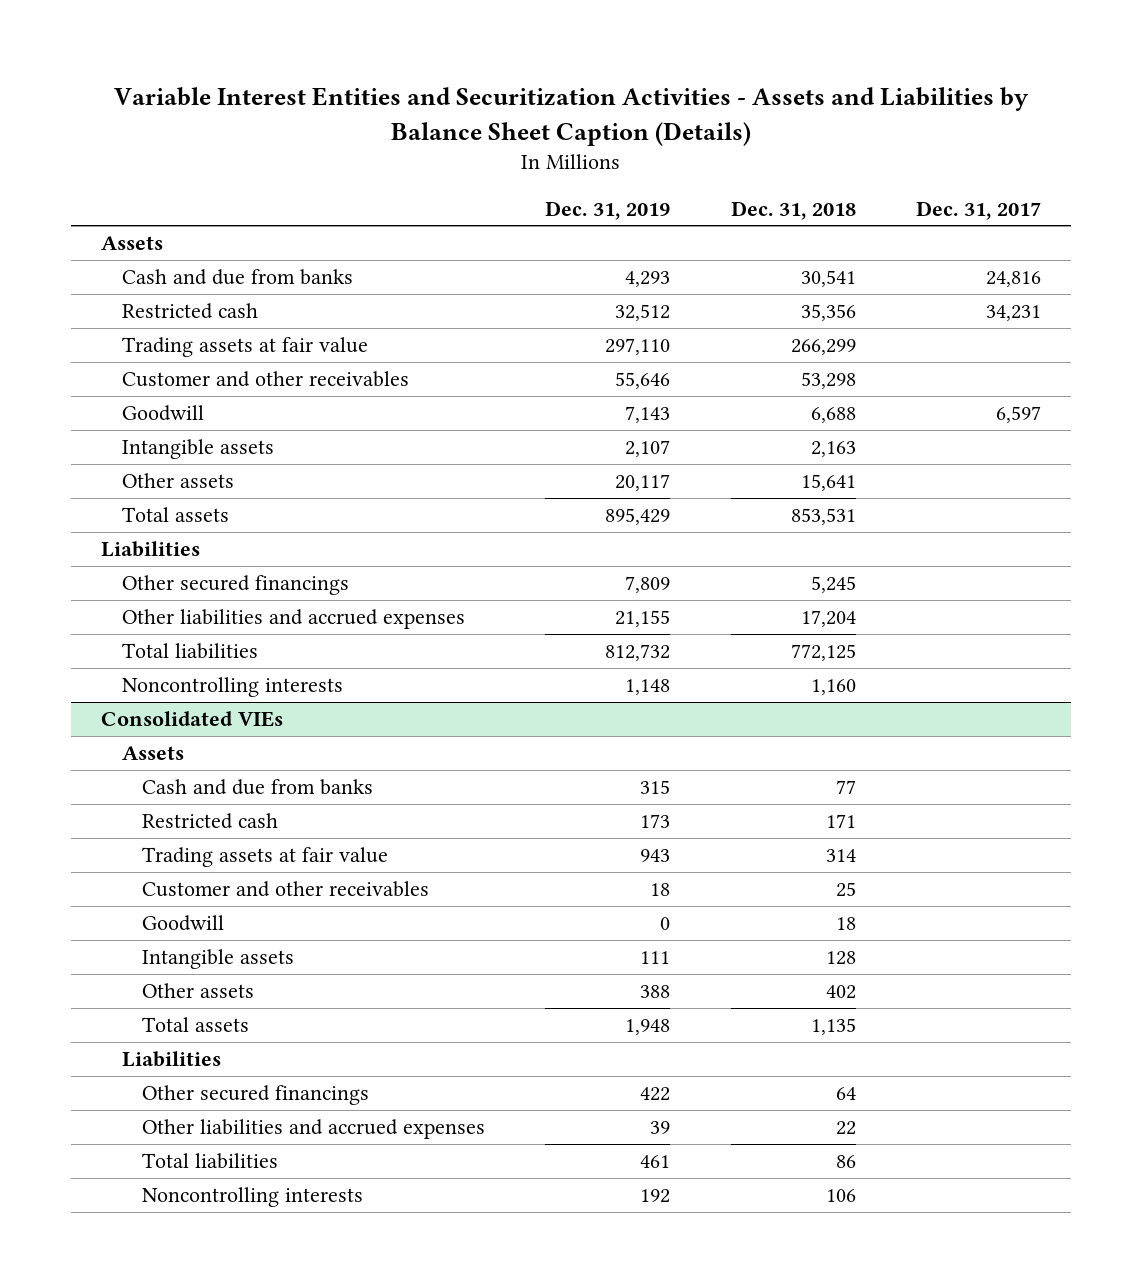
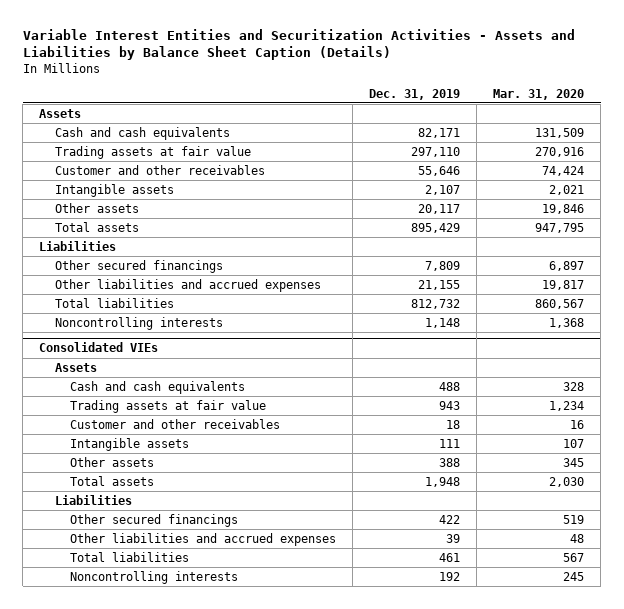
- | Dec. 31, 2019 | Dec. 31, 2018 | Dec. 31, 2017
+ | Dec. 31, 2019 | Mar. 31, 2020
- Cash and due from banks | 4,293 | 30,541 | 24,816
- Restricted cash | 32,512 | 35,356 | 34,231
+ Cash and cash equivalents | 82,171 | 131,509
- Goodwill | 7,143 | 6,688 | 6,597
@ Consolidated VIEs
- Cash and due from banks | 315 | 77 |
- Restricted cash | 173 | 171 |
+ Cash and cash equivalents | 488 | 328
- Goodwill | 0 | 18 |

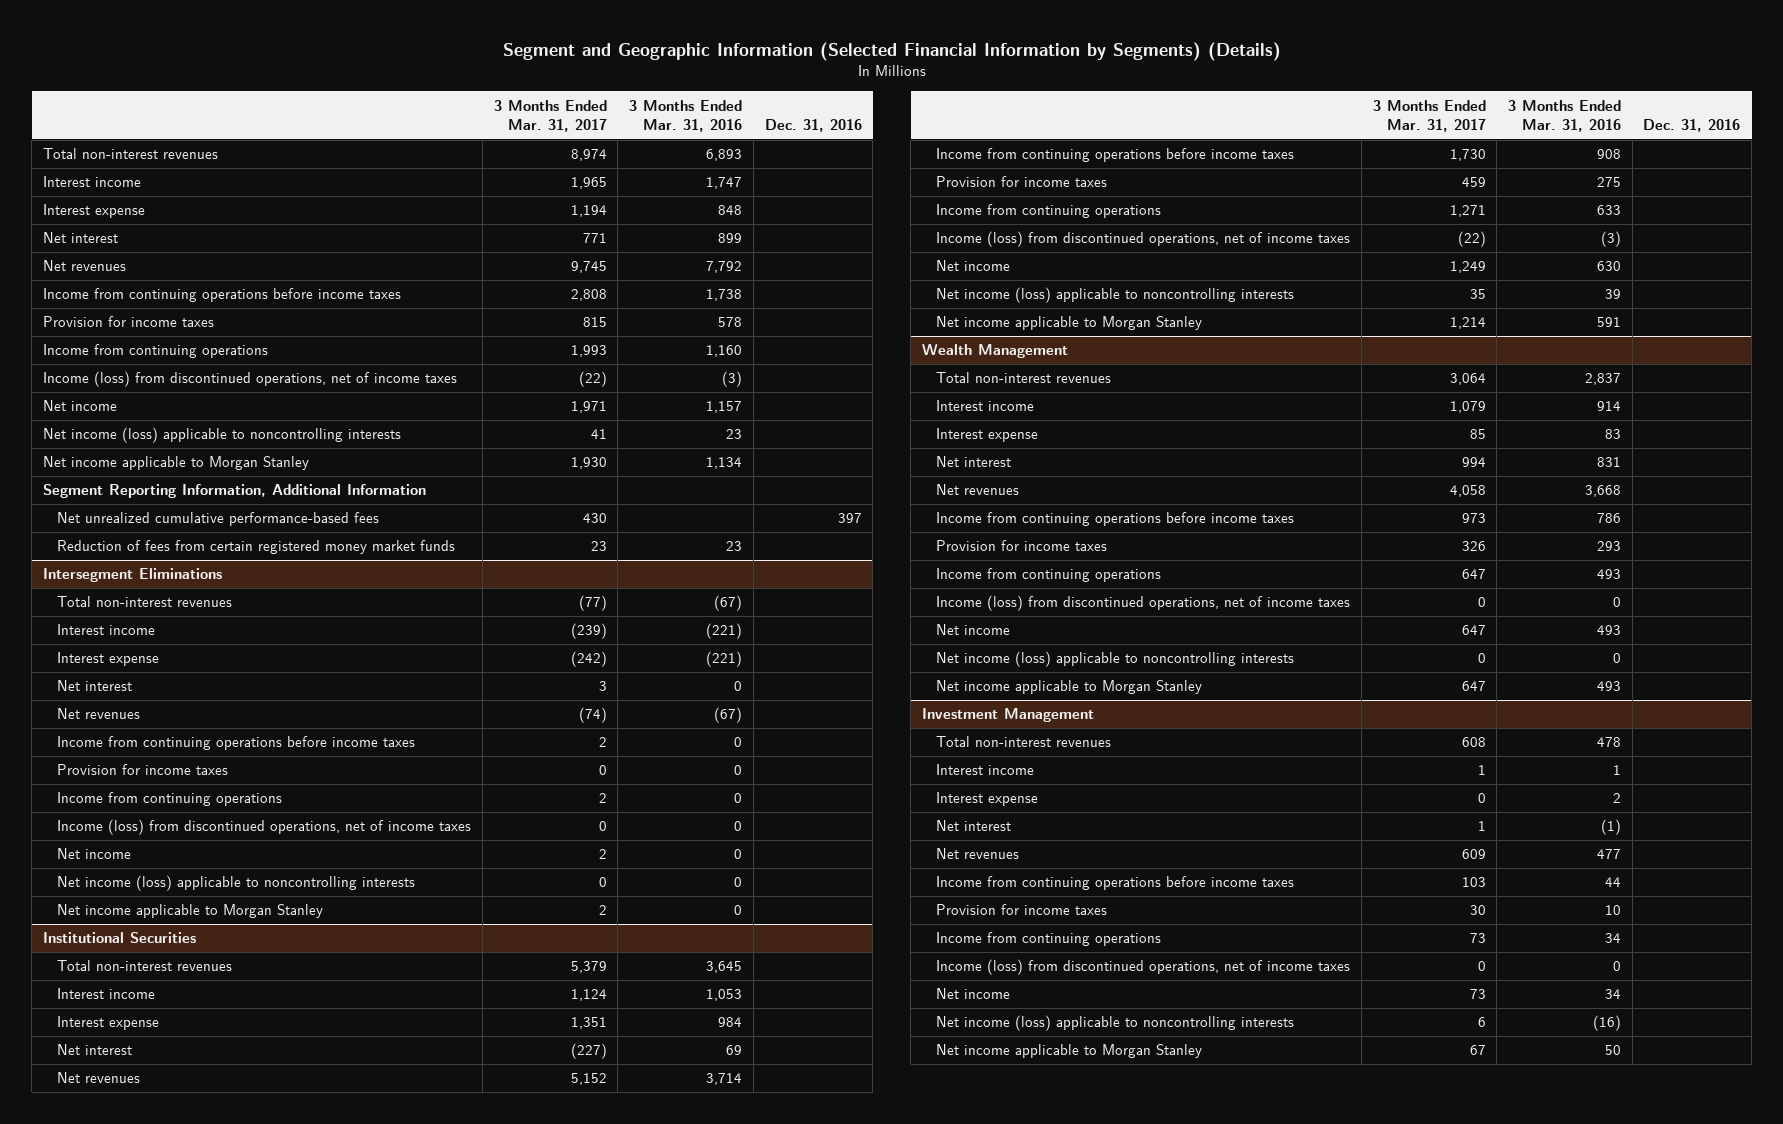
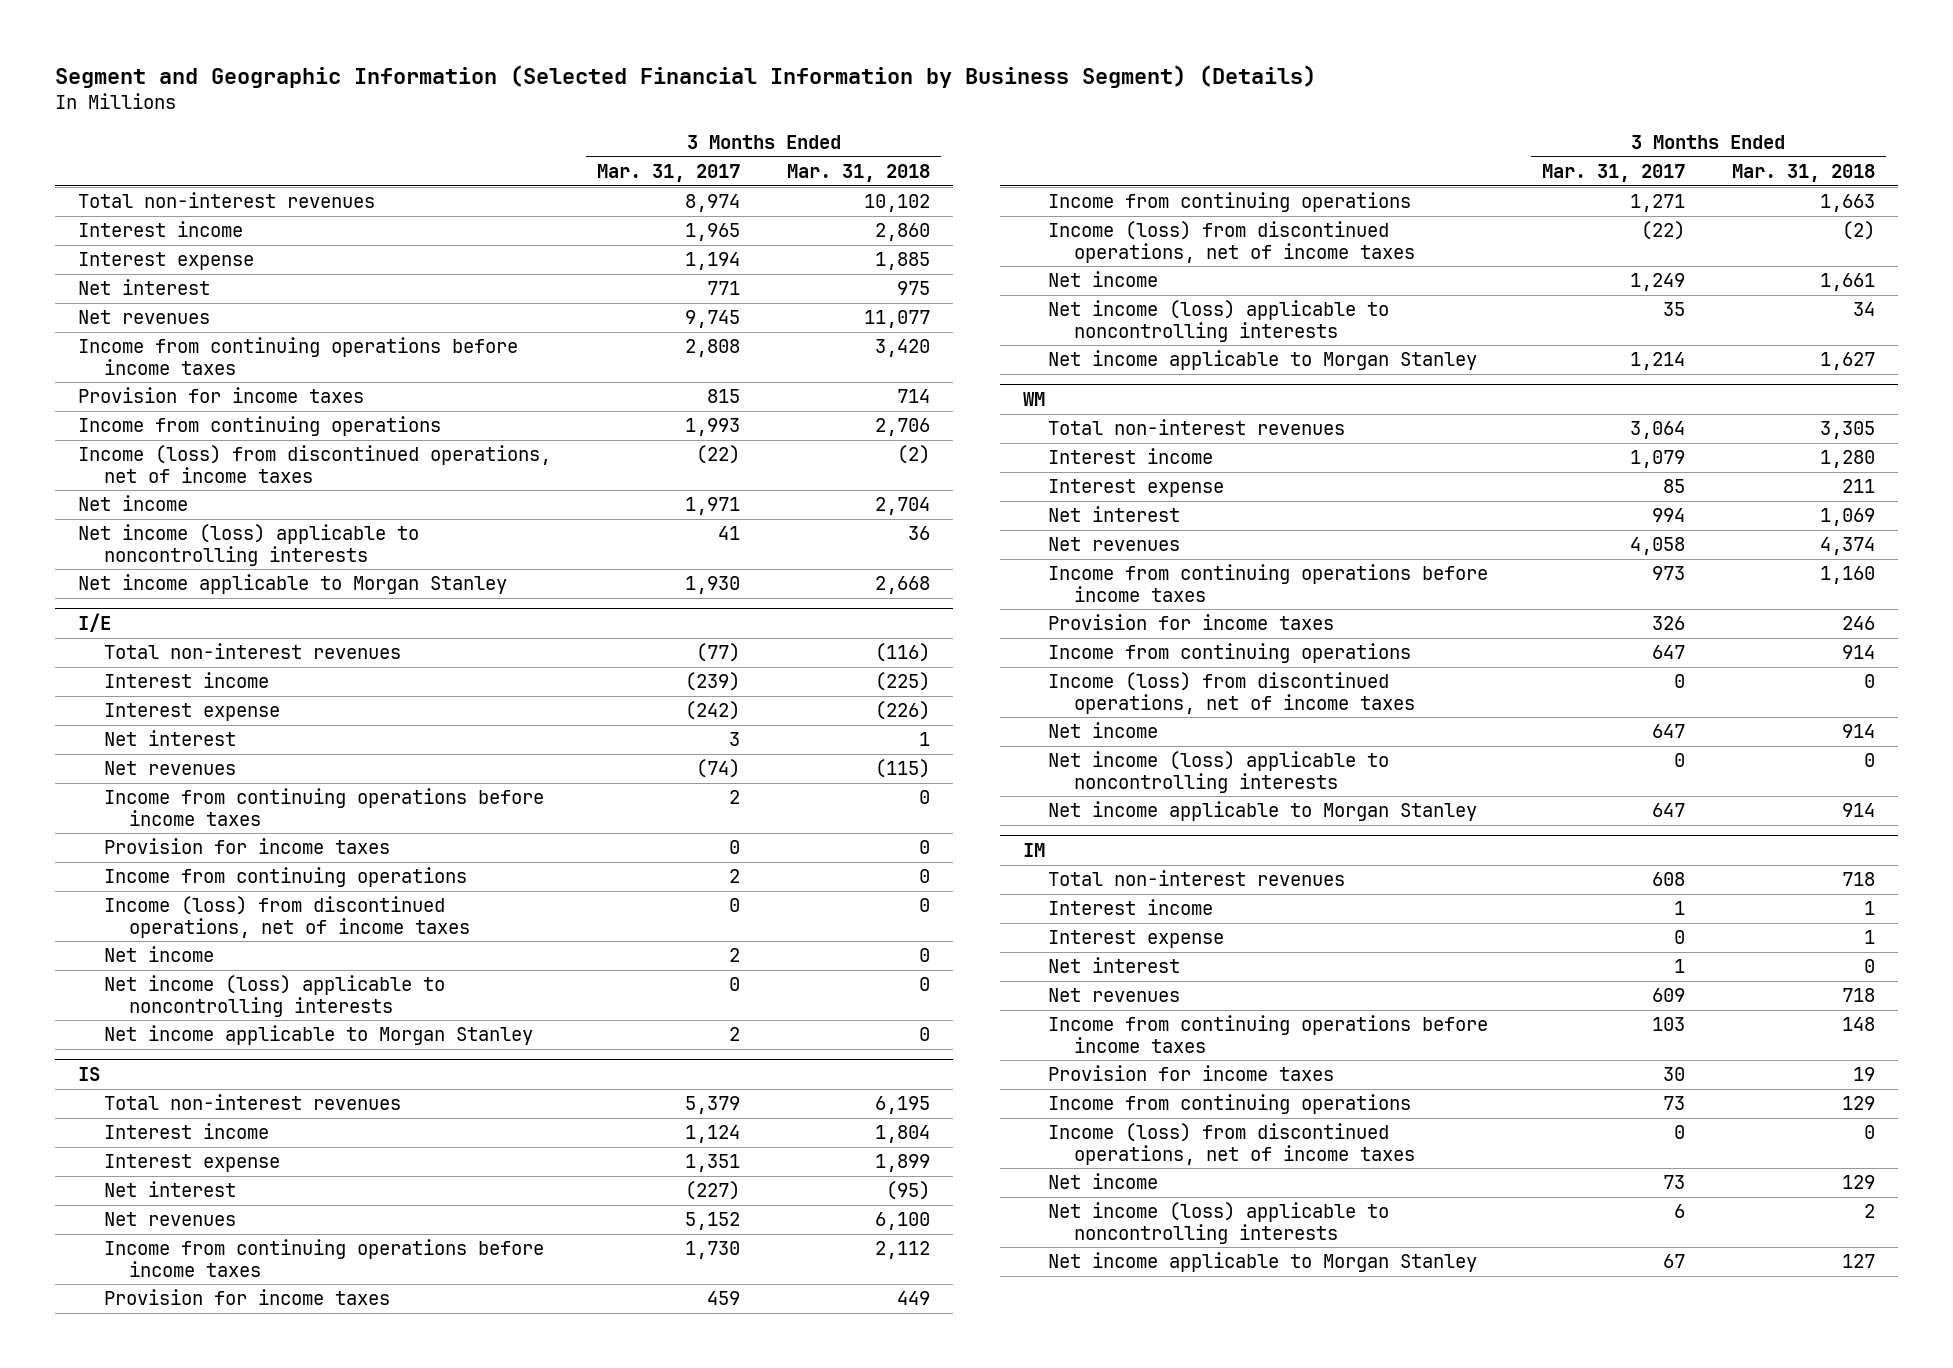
- Segment and Geographic Information (Selected Financial Information by Segments) (Details)
+ Segment and Geographic Information (Selected Financial Information by Business Segment) (Details)
- | 3 Months Ended Mar. 31, 2017 | 3 Months Ended Mar. 31, 2016 | Dec. 31, 2016
+ | 3 Months Ended Mar. 31, 2017 | 3 Months Ended Mar. 31, 2018
- Segment Reporting Information, Additional Information
- Net unrealized cumulative performance-based fees | 430 | | 397
- Reduction of fees from certain registered money market funds | 23 | 23 |
- Intersegment Eliminations
+ I/E
- Institutional Securities
+ IS
- Wealth Management
+ WM
- Investment Management
+ IM

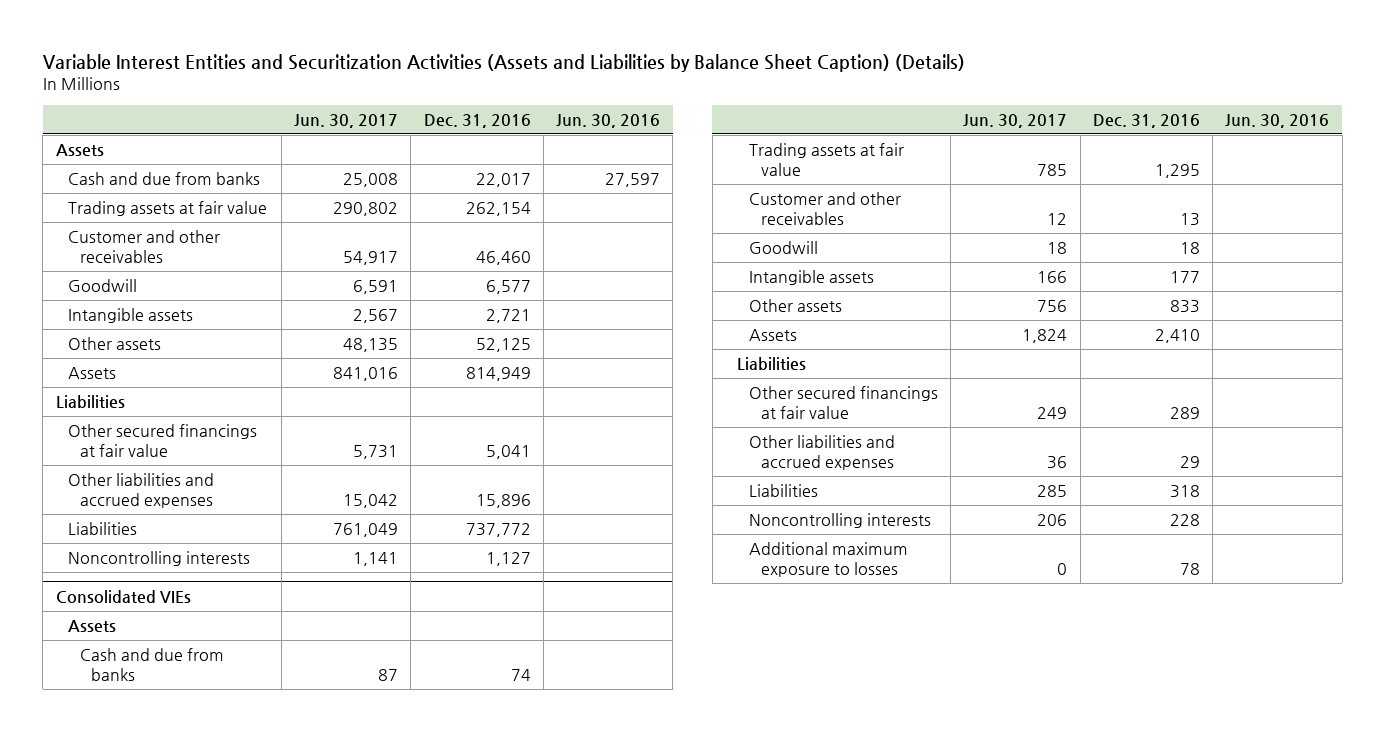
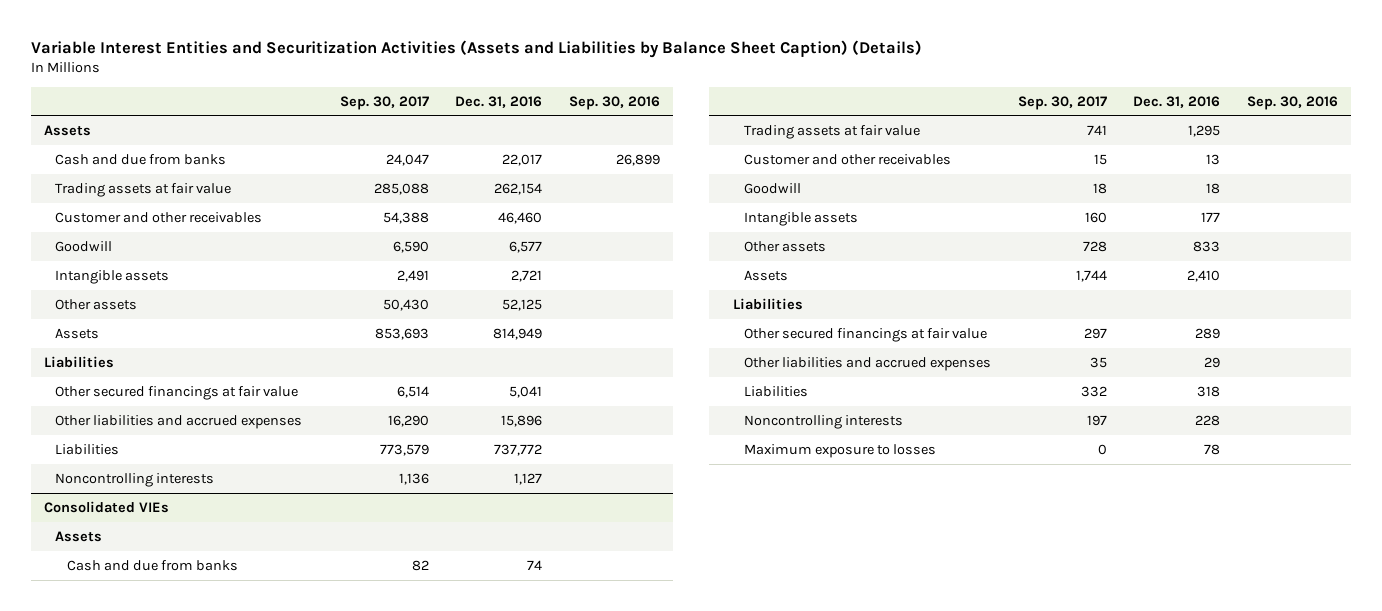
- | Jun. 30, 2017 | Dec. 31, 2016 | Jun. 30, 2016
+ | Sep. 30, 2017 | Dec. 31, 2016 | Sep. 30, 2016
@ Consolidated VIEs
- Additional maximum exposure to losses | 0 | 78 |
+ Maximum exposure to losses | 0 | 78 |

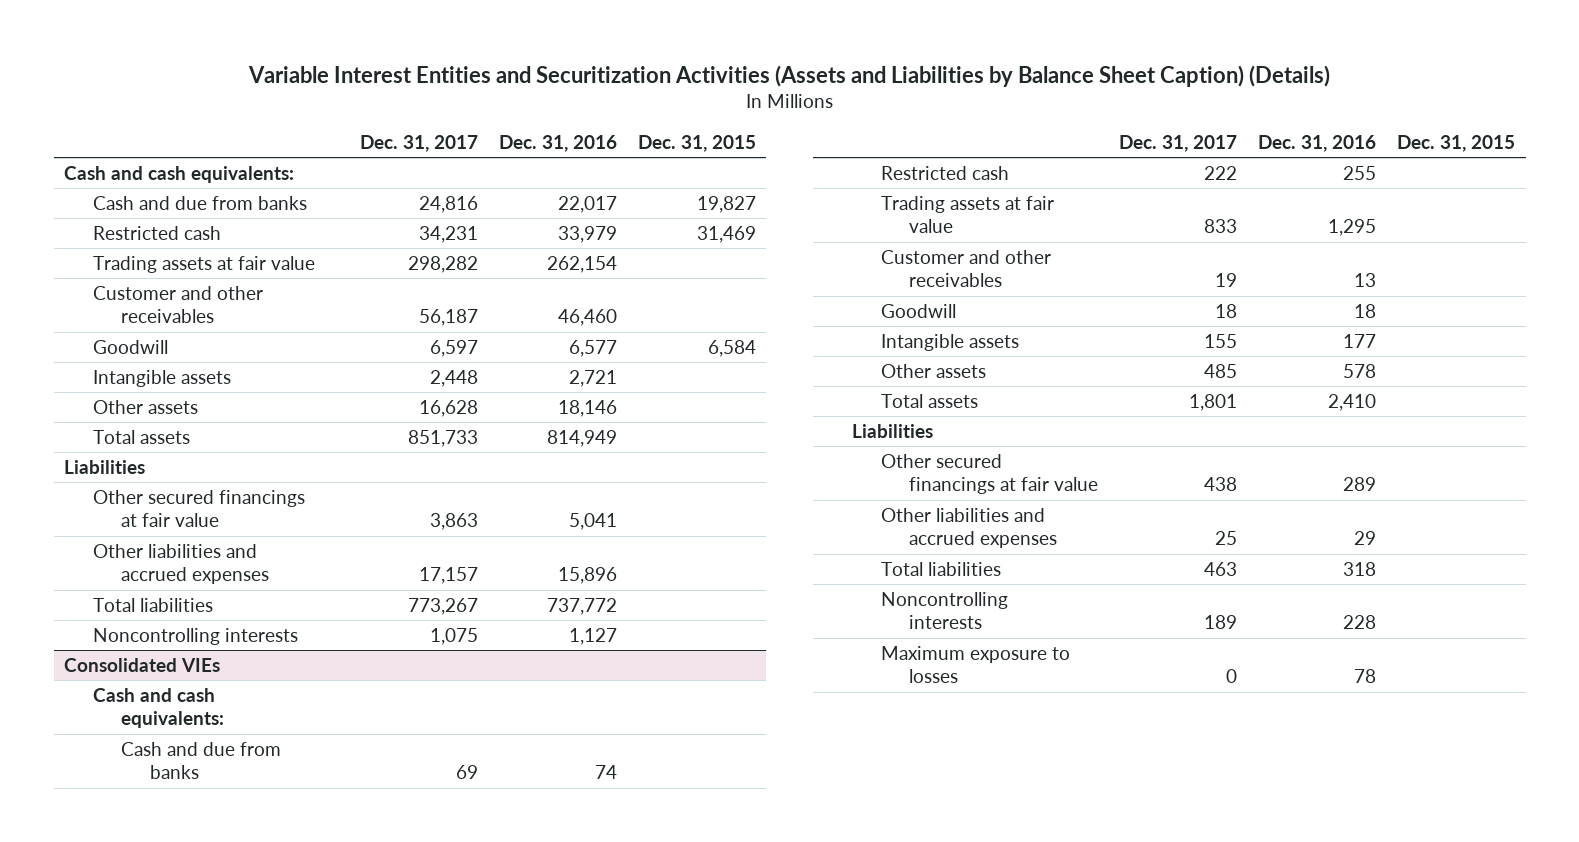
- | Sep. 30, 2017 | Dec. 31, 2016 | Sep. 30, 2016
+ | Dec. 31, 2017 | Dec. 31, 2016 | Dec. 31, 2015
- Assets
+ Cash and cash equivalents:
+ Restricted cash | 34,231 | 33,979 | 31,469
- Other assets | 50,430 | 52,125 |
- Assets | 853,693 | 814,949 |
+ Other assets | 16,628 | 18,146 |
+ Total assets | 851,733 | 814,949 |
- Liabilities | 773,579 | 737,772 |
+ Total liabilities | 773,267 | 737,772 |
@ Consolidated VIEs
- Assets
+ Cash and cash equivalents:
+ Restricted cash | 222 | 255 |
- Other assets | 728 | 833 |
- Assets | 1,744 | 2,410 |
+ Other assets | 485 | 578 |
+ Total assets | 1,801 | 2,410 |
- Liabilities | 332 | 318 |
+ Total liabilities | 463 | 318 |

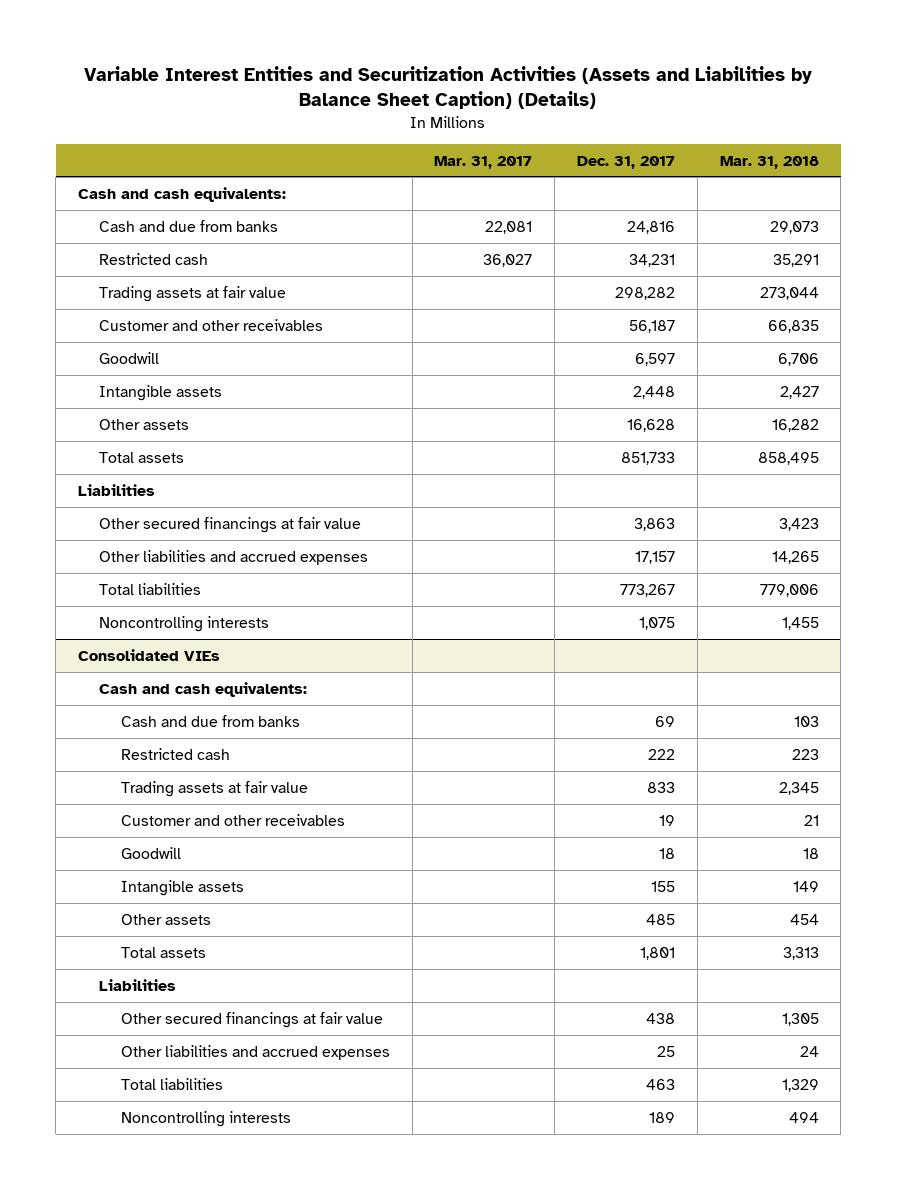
- | Dec. 31, 2017 | Dec. 31, 2016 | Dec. 31, 2015
+ | Mar. 31, 2017 | Dec. 31, 2017 | Mar. 31, 2018
@ Consolidated VIEs
- Maximum exposure to losses | 0 | 78 |

